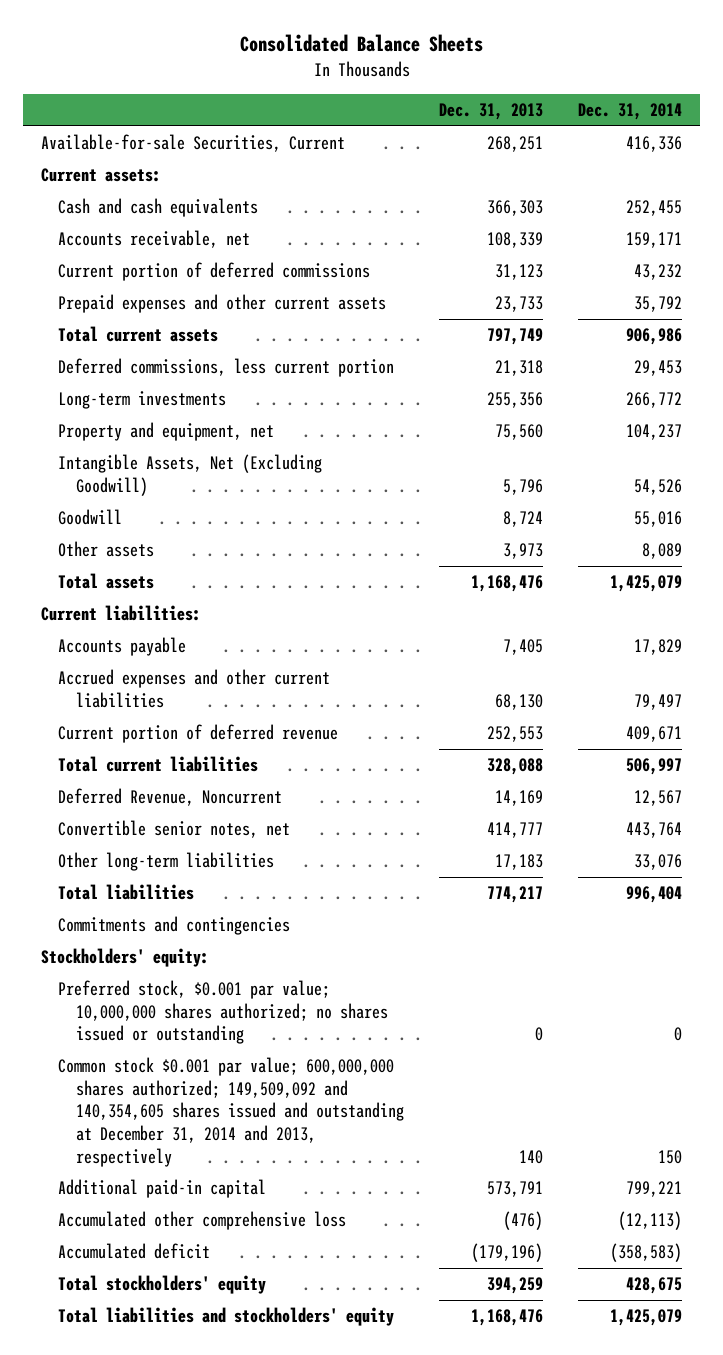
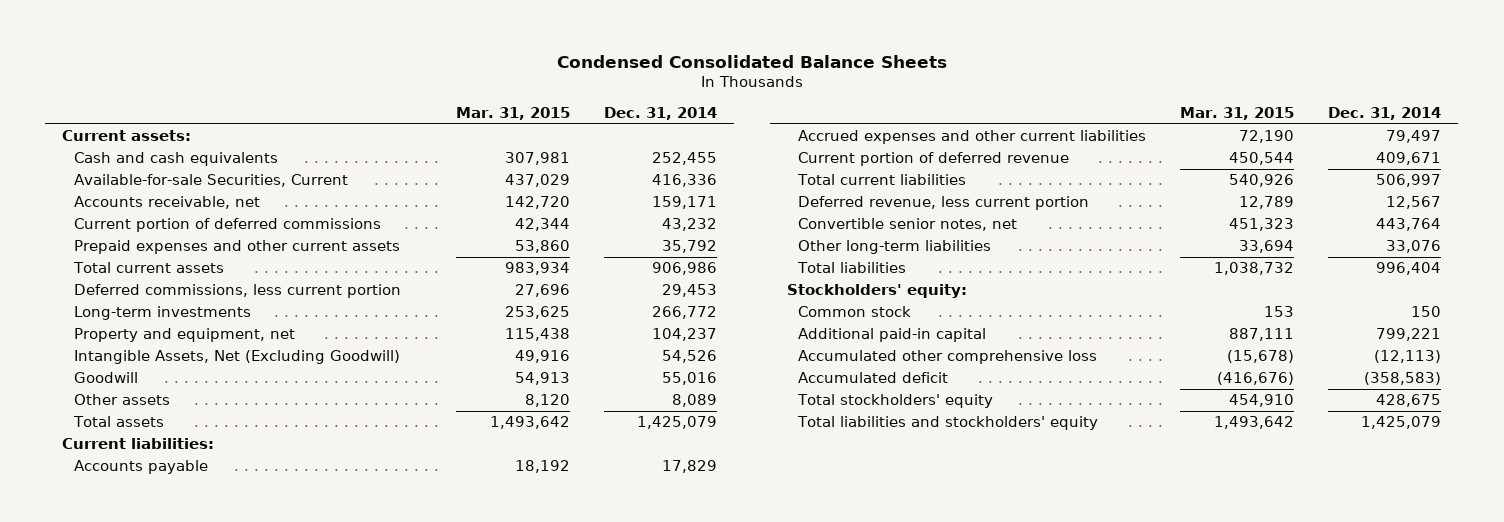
- Consolidated Balance Sheets
+ Condensed Consolidated Balance Sheets
- | Dec. 31, 2013 | Dec. 31, 2014
+ | Mar. 31, 2015 | Dec. 31, 2014
moved down: Available-for-sale Securities, Current | 437,029 | 416,336
- Deferred Revenue, Noncurrent | 14,169 | 12,567
+ Deferred revenue, less current portion | 12,789 | 12,567
- Commitments and contingencies
- Preferred stock, $0.001 par value; 10,000,000 shares authorized; no shares issued or outstanding | 0 | 0
- Common stock $0.001 par value; 600,000,000 shares authorized; 149,509,092 and 140,354,605 shares issued and outstanding at December 31, 2014 and 2013, respectively | 140 | 150
+ Common stock | 153 | 150

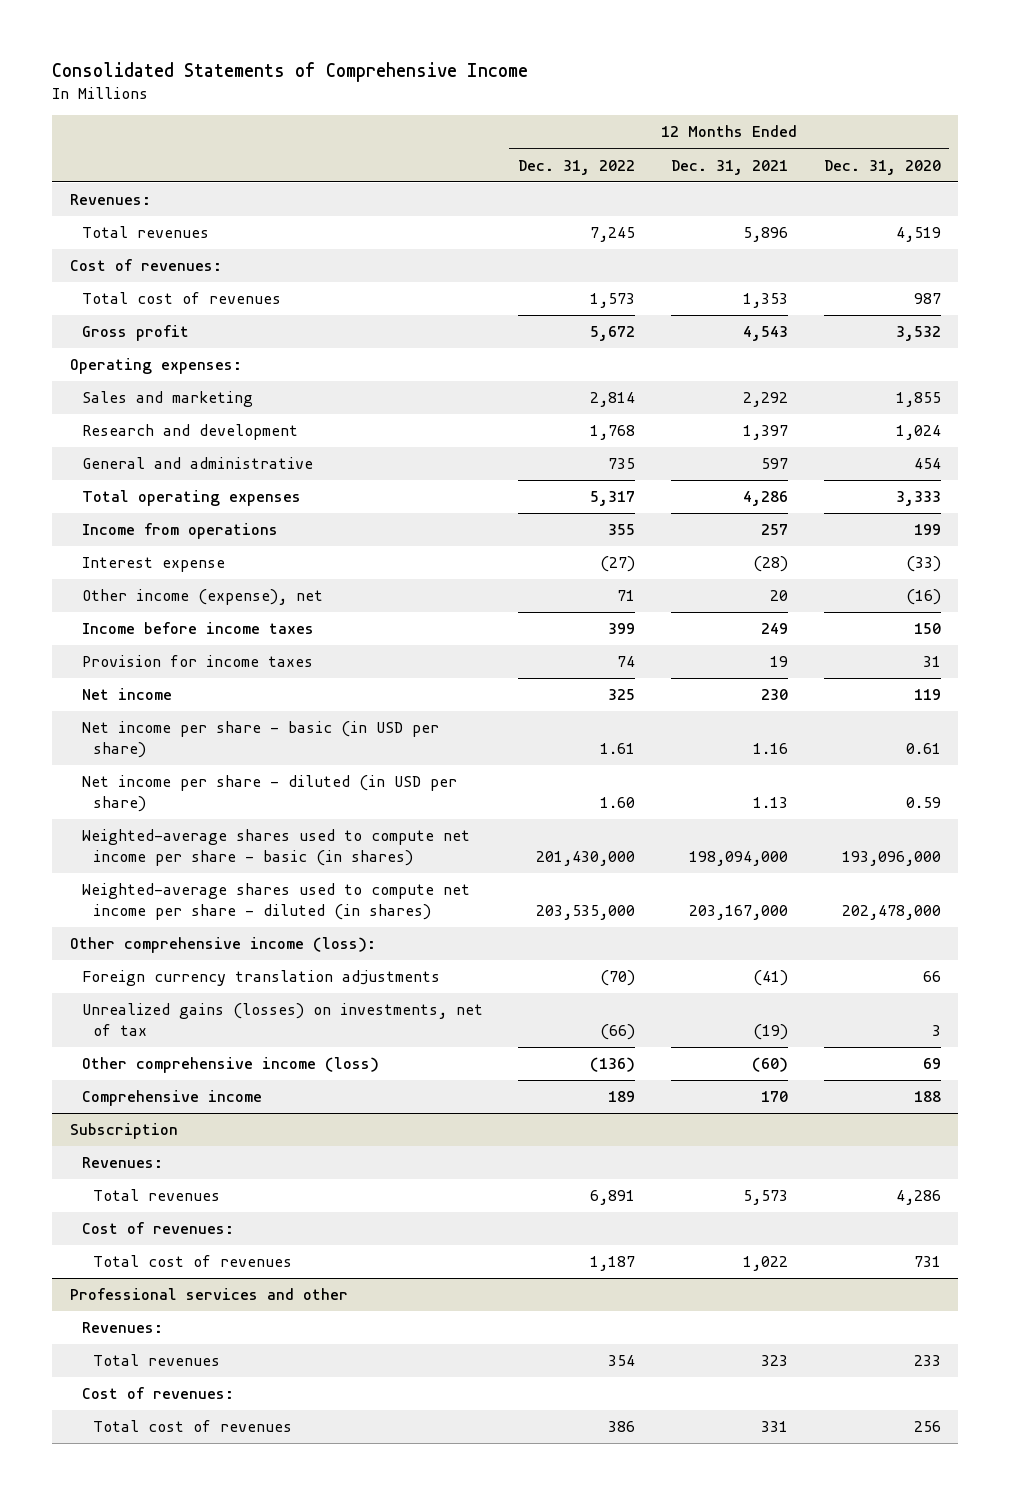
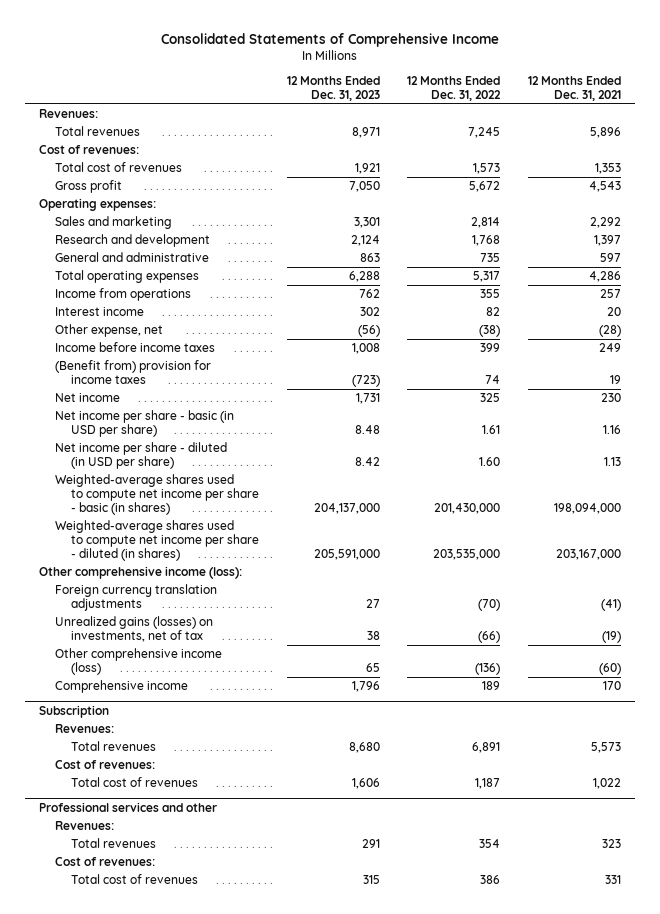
- | 12 Months Ended Dec. 31, 2022 | 12 Months Ended Dec. 31, 2021 | 12 Months Ended Dec. 31, 2020
+ | 12 Months Ended Dec. 31, 2023 | 12 Months Ended Dec. 31, 2022 | 12 Months Ended Dec. 31, 2021
- Interest expense | (27) | (28) | (33)
- Other income (expense), net | 71 | 20 | (16)
+ Interest income | 302 | 82 | 20
+ Other expense, net | (56) | (38) | (28)
- Provision for income taxes | 74 | 19 | 31
+ (Benefit from) provision for income taxes | (723) | 74 | 19

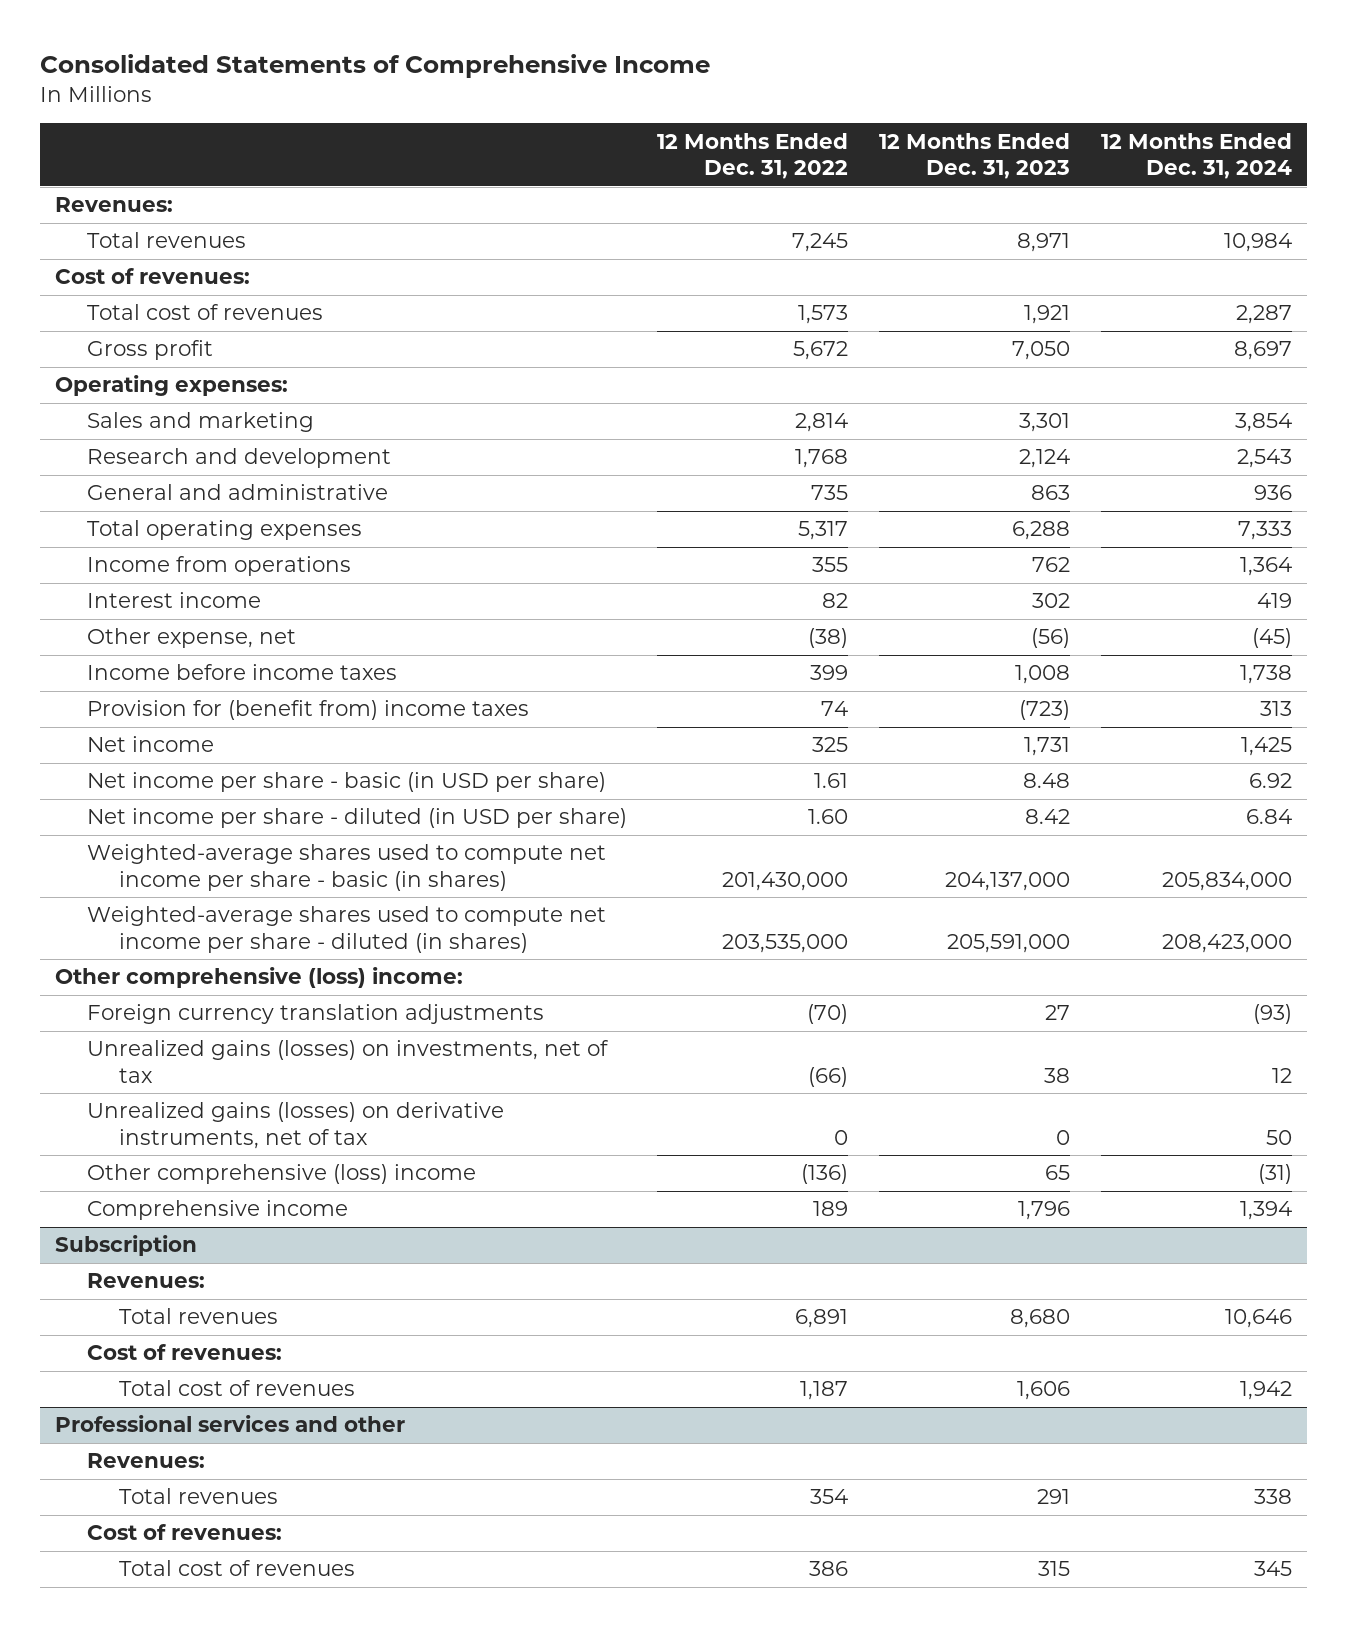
- | 12 Months Ended Dec. 31, 2023 | 12 Months Ended Dec. 31, 2022 | 12 Months Ended Dec. 31, 2021
+ | 12 Months Ended Dec. 31, 2022 | 12 Months Ended Dec. 31, 2023 | 12 Months Ended Dec. 31, 2024
- (Benefit from) provision for income taxes | (723) | 74 | 19
+ Provision for (benefit from) income taxes | 74 | (723) | 313
- Other comprehensive income (loss):
+ Other comprehensive (loss) income:
- Other comprehensive income (loss) | 65 | (136) | (60)
+ Unrealized gains (losses) on derivative instruments, net of tax | 0 | 0 | 50
+ Other comprehensive (loss) income | (136) | 65 | (31)

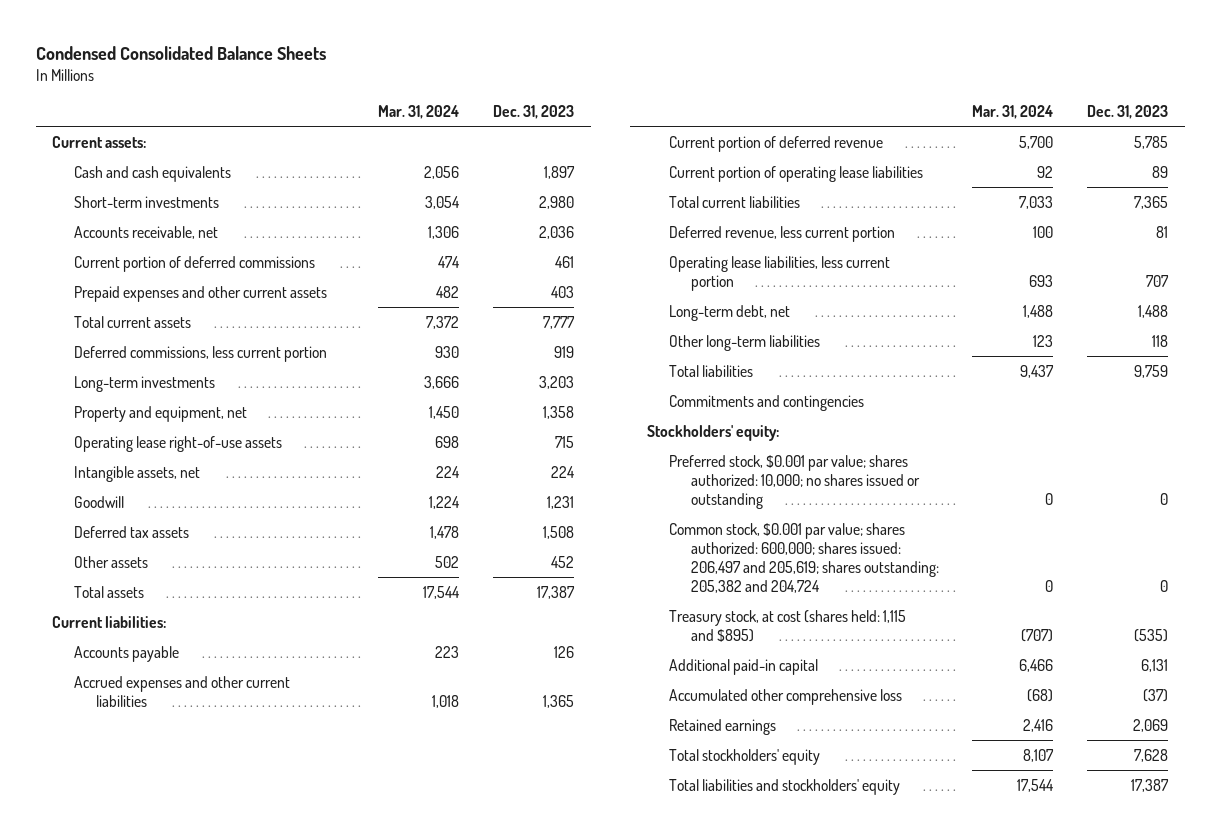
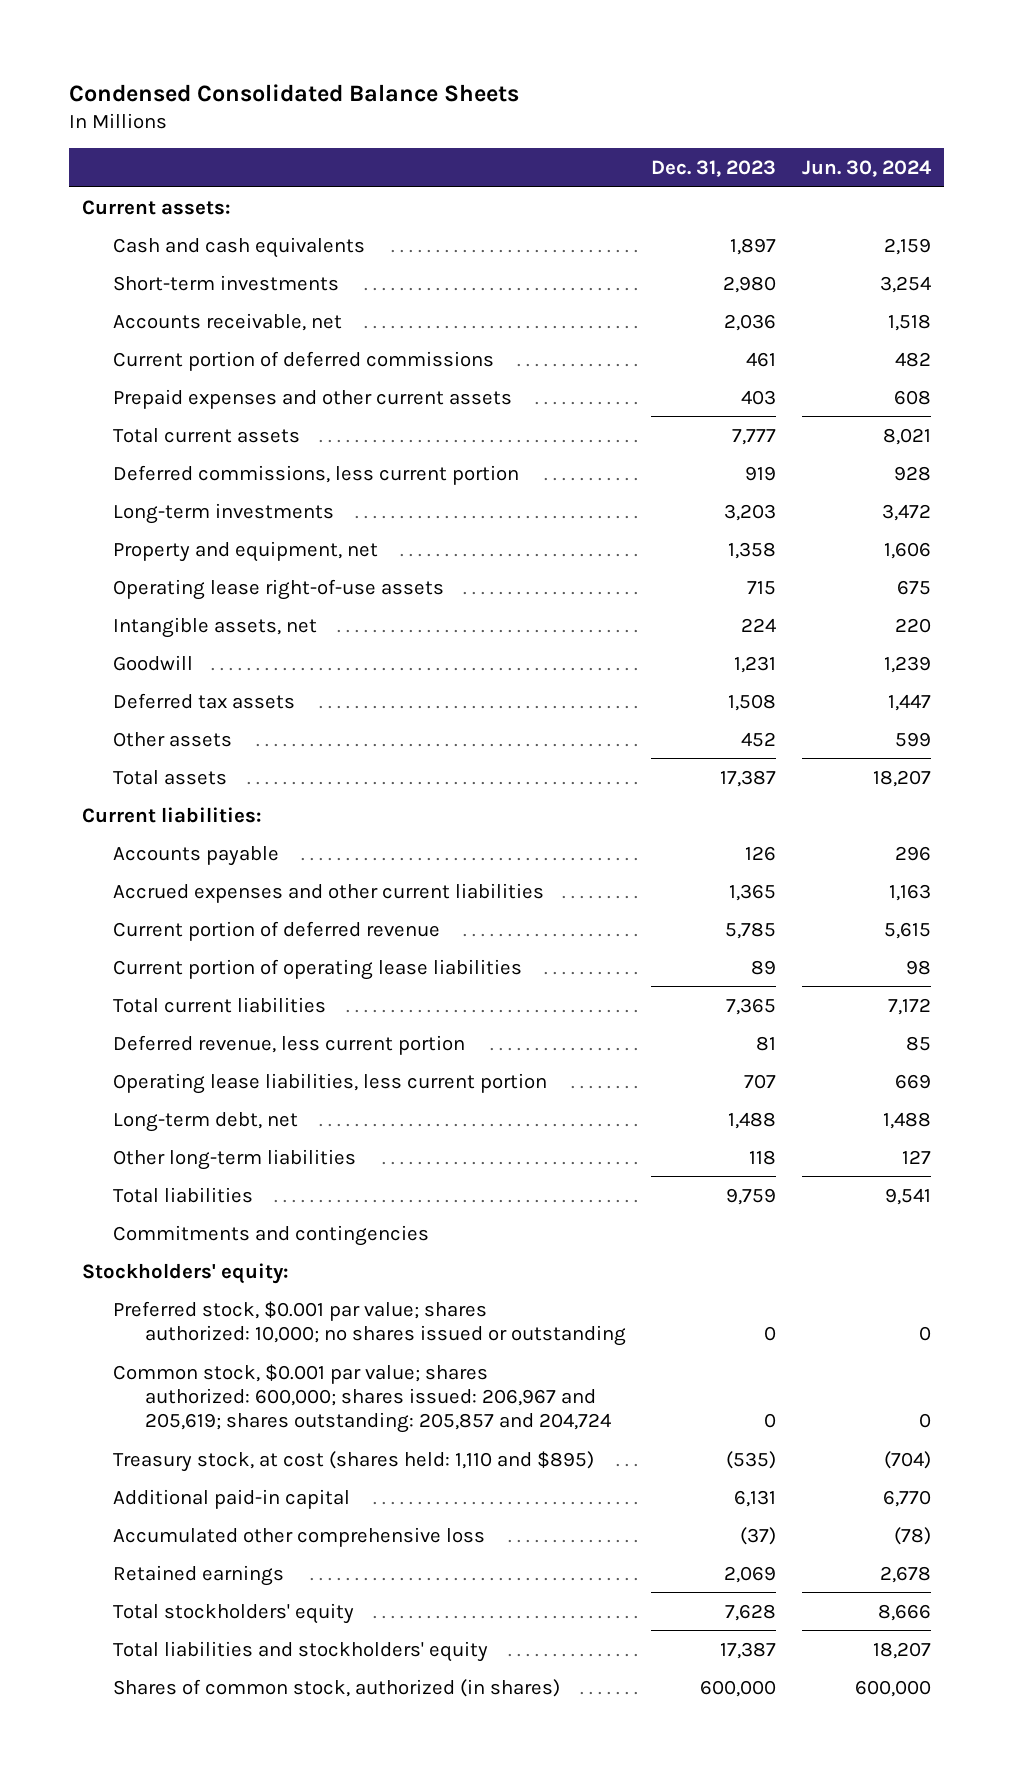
- | Mar. 31, 2024 | Dec. 31, 2023
+ | Dec. 31, 2023 | Jun. 30, 2024
- Common stock, $0.001 par value; shares authorized: 600,000; shares issued: 206,497 and 205,619; shares outstanding: 205,382 and 204,724 | 0 | 0
- Treasury stock, at cost (shares held: 1,115 and $895) | (707) | (535)
+ Common stock, $0.001 par value; shares authorized: 600,000; shares issued: 206,967 and 205,619; shares outstanding: 205,857 and 204,724 | 0 | 0
+ Treasury stock, at cost (shares held: 1,110 and $895) | (535) | (704)
+ Shares of common stock, authorized (in shares) | 600,000 | 600,000

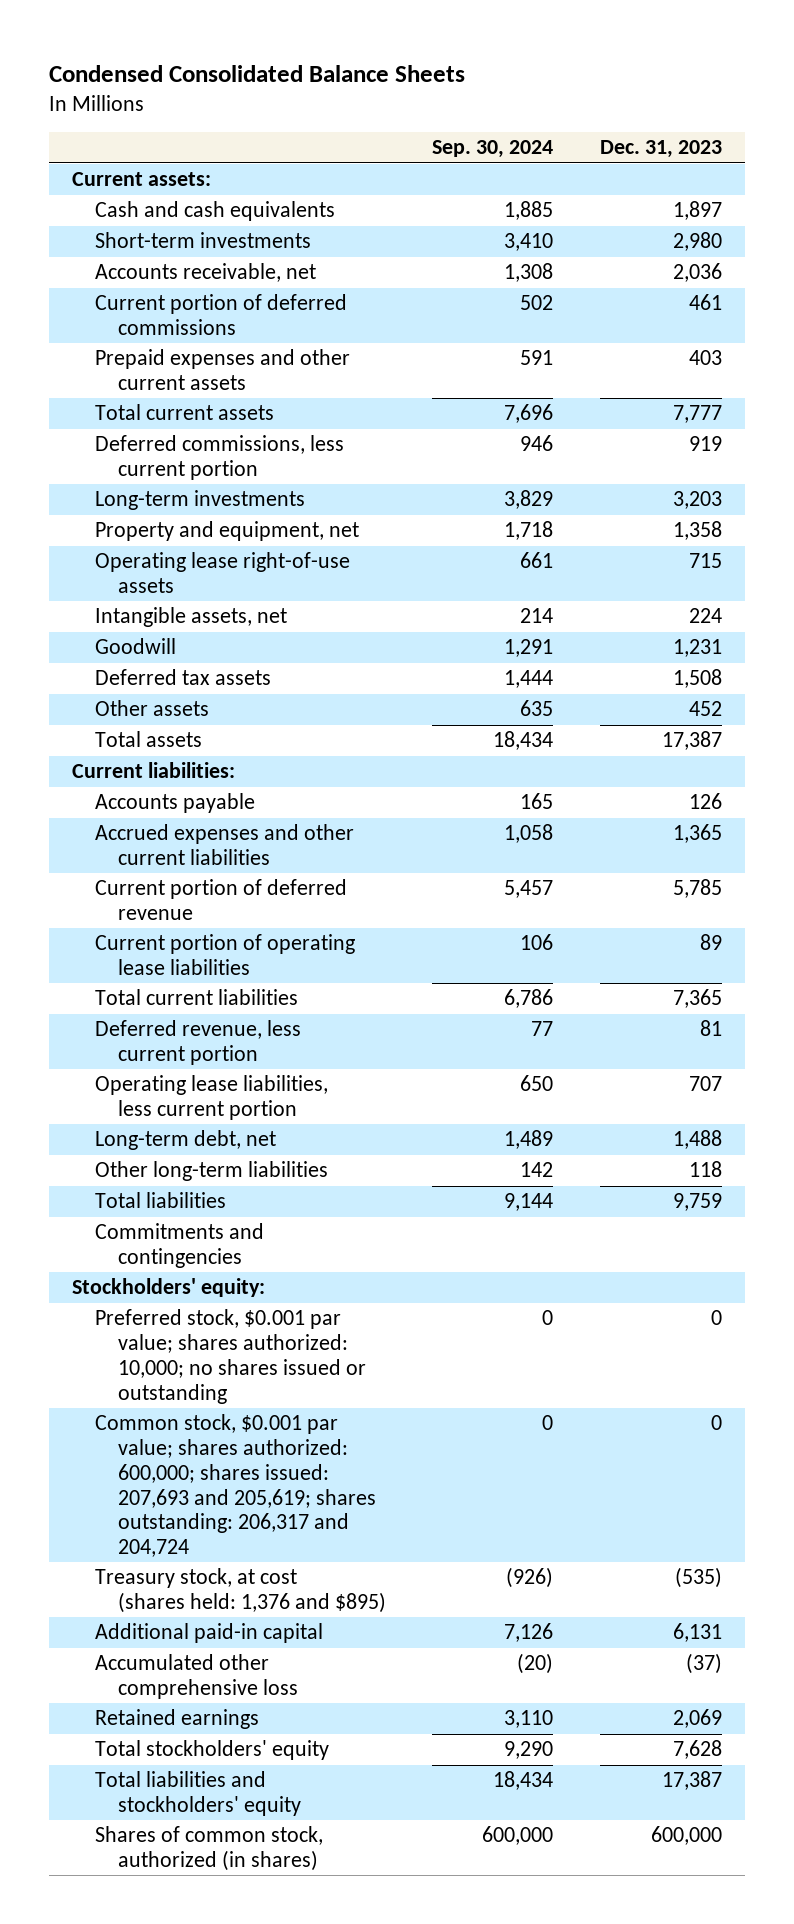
- | Dec. 31, 2023 | Jun. 30, 2024
+ | Sep. 30, 2024 | Dec. 31, 2023
- Common stock, $0.001 par value; shares authorized: 600,000; shares issued: 206,967 and 205,619; shares outstanding: 205,857 and 204,724 | 0 | 0
- Treasury stock, at cost (shares held: 1,110 and $895) | (535) | (704)
+ Common stock, $0.001 par value; shares authorized: 600,000; shares issued: 207,693 and 205,619; shares outstanding: 206,317 and 204,724 | 0 | 0
+ Treasury stock, at cost (shares held: 1,376 and $895) | (926) | (535)

